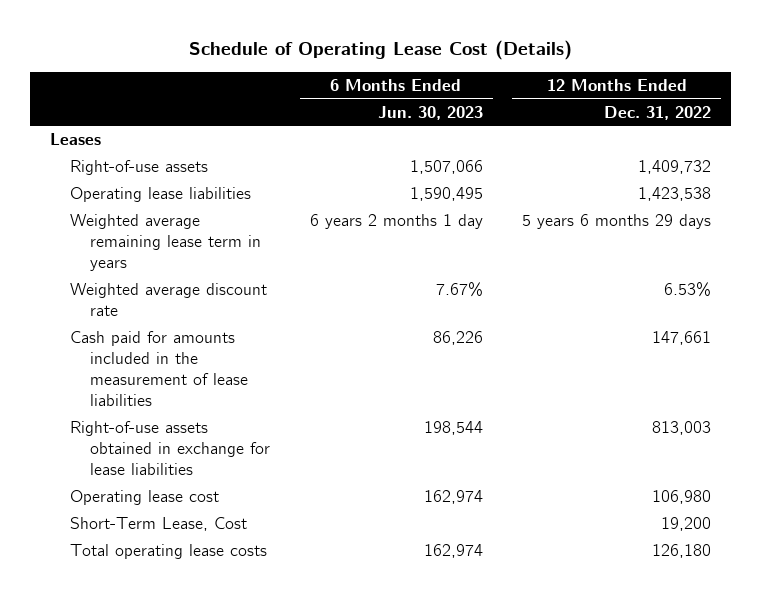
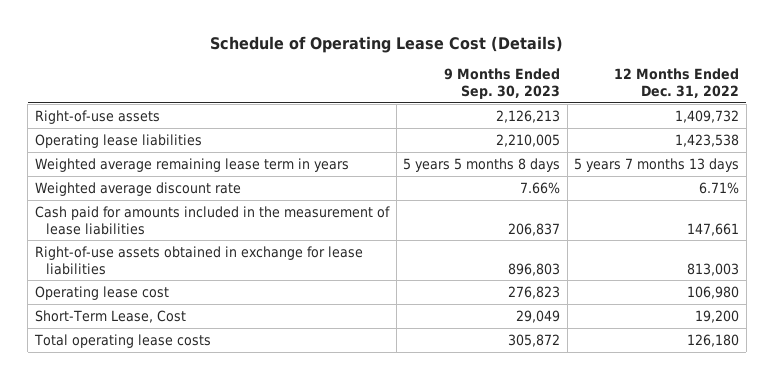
- | 6 Months Ended Jun. 30, 2023 | 12 Months Ended Dec. 31, 2022
+ | 9 Months Ended Sep. 30, 2023 | 12 Months Ended Dec. 31, 2022
- Leases
- Weighted average remaining lease term in years | 6 years 2 months 1 day | 5 years 6 months 29 days
- Weighted average discount rate | 7.67% | 6.53%
+ Weighted average remaining lease term in years | 5 years 5 months 8 days | 5 years 7 months 13 days
+ Weighted average discount rate | 7.66% | 6.71%

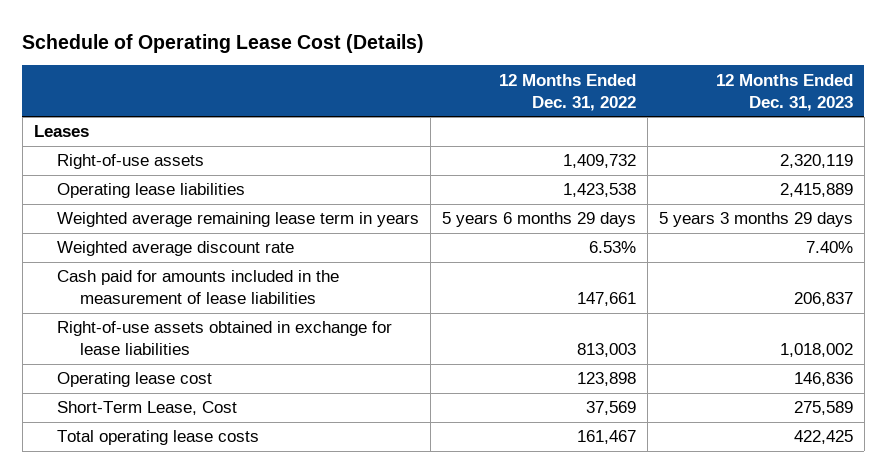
- | 9 Months Ended Sep. 30, 2023 | 12 Months Ended Dec. 31, 2022
+ | 12 Months Ended Dec. 31, 2022 | 12 Months Ended Dec. 31, 2023
+ Leases
- Weighted average remaining lease term in years | 5 years 5 months 8 days | 5 years 7 months 13 days
- Weighted average discount rate | 7.66% | 6.71%
+ Weighted average remaining lease term in years | 5 years 6 months 29 days | 5 years 3 months 29 days
+ Weighted average discount rate | 6.53% | 7.40%
- Operating lease cost | 276,823 | 106,980
- Short-Term Lease, Cost | 29,049 | 19,200
- Total operating lease costs | 305,872 | 126,180
+ Operating lease cost | 123,898 | 146,836
+ Short-Term Lease, Cost | 37,569 | 275,589
+ Total operating lease costs | 161,467 | 422,425

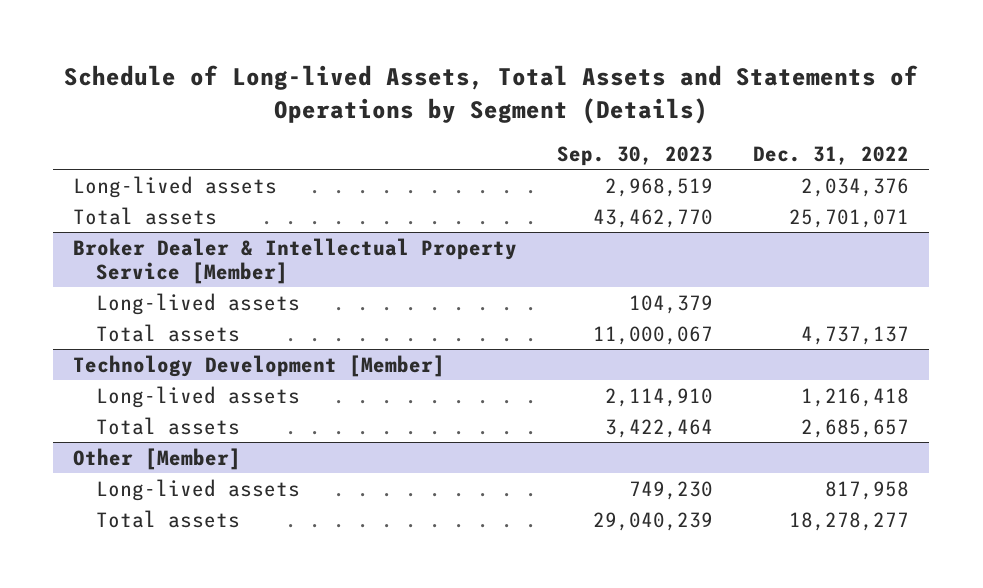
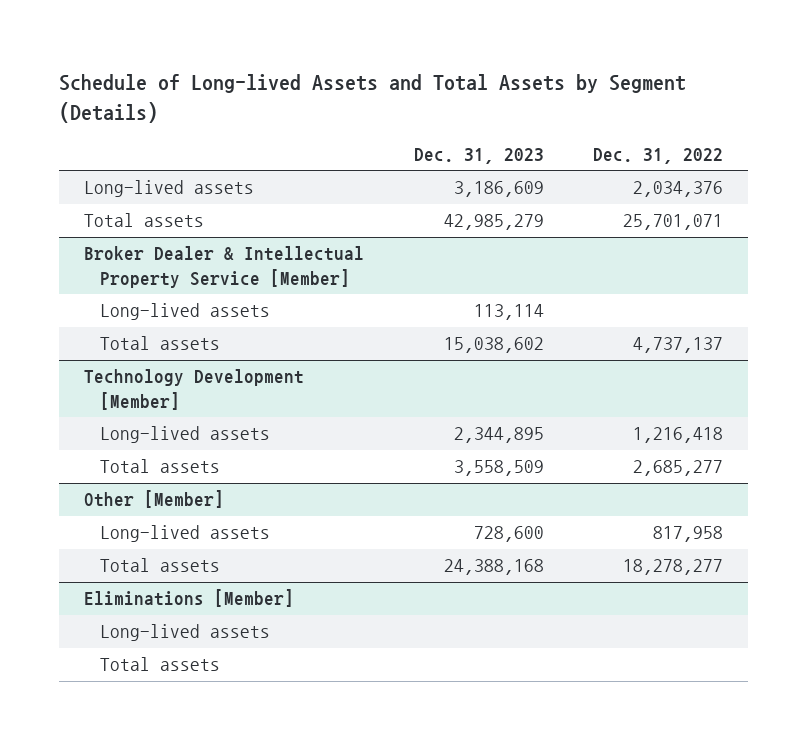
- Schedule of Long-lived Assets, Total Assets and Statements of Operations by Segment (Details)
+ Schedule of Long-lived Assets and Total Assets by Segment (Details)
- | Sep. 30, 2023 | Dec. 31, 2022
+ | Dec. 31, 2023 | Dec. 31, 2022
@ Technology Development [Member]
- Total assets | 3,422,464 | 2,685,657
+ Total assets | 3,558,509 | 2,685,277
+ Eliminations [Member]
+ Long-lived assets
+ Total assets

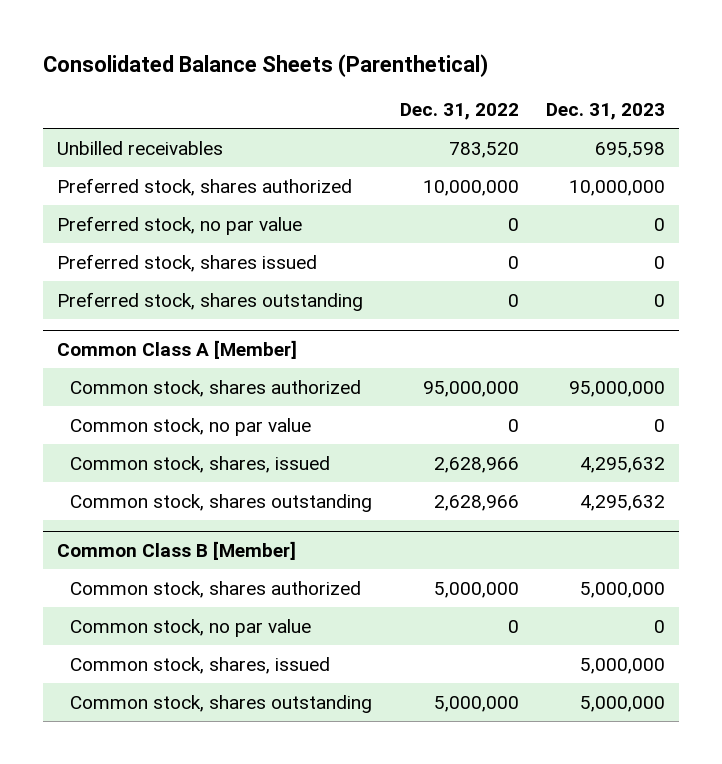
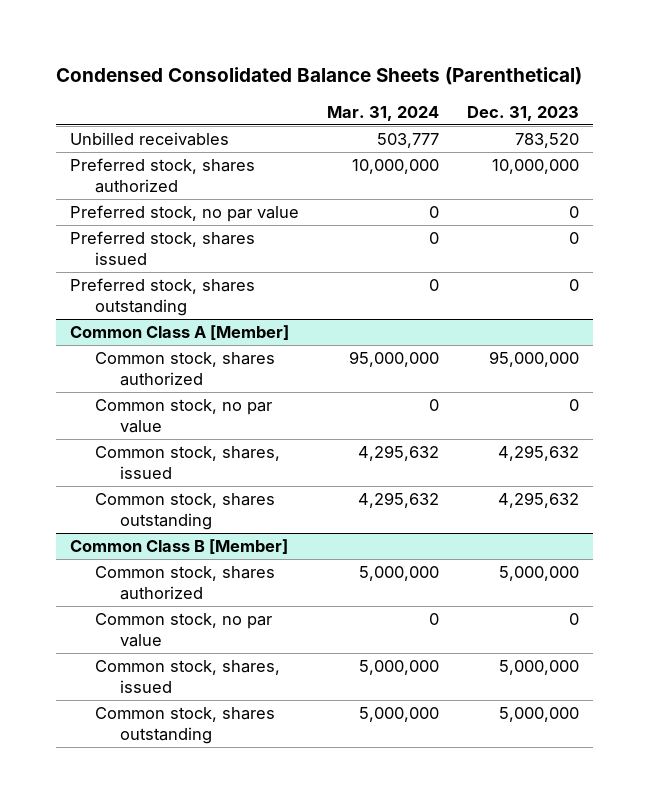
- Consolidated Balance Sheets (Parenthetical)
+ Condensed Consolidated Balance Sheets (Parenthetical)
- | Dec. 31, 2022 | Dec. 31, 2023
+ | Mar. 31, 2024 | Dec. 31, 2023
- Unbilled receivables | 783,520 | 695,598
+ Unbilled receivables | 503,777 | 783,520

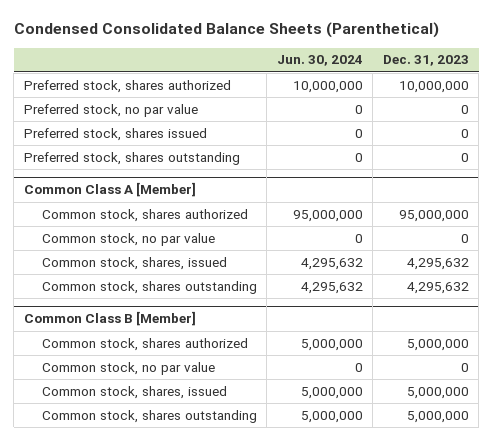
- | Mar. 31, 2024 | Dec. 31, 2023
+ | Jun. 30, 2024 | Dec. 31, 2023
- Unbilled receivables | 503,777 | 783,520

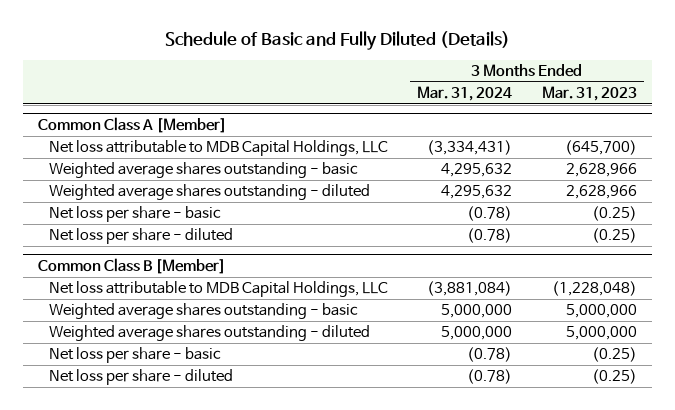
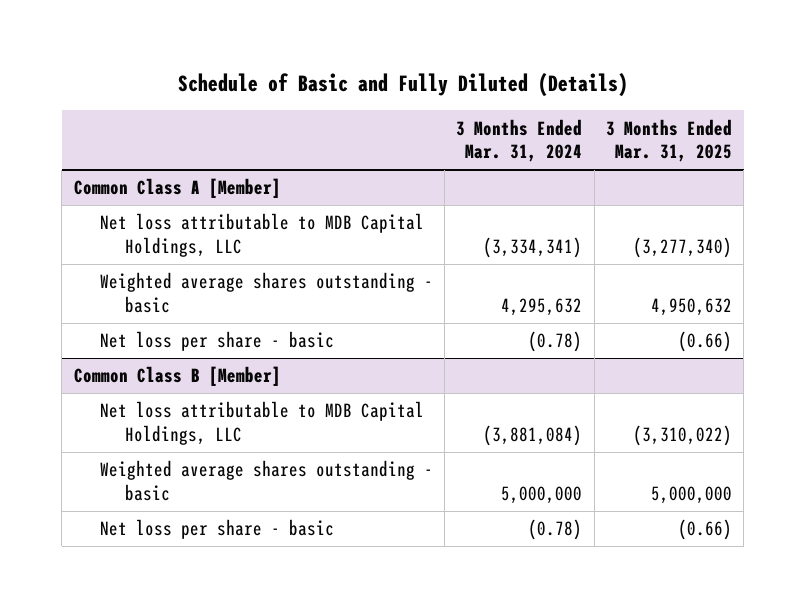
- | 3 Months Ended Mar. 31, 2024 | 3 Months Ended Mar. 31, 2023
+ | 3 Months Ended Mar. 31, 2024 | 3 Months Ended Mar. 31, 2025
@ Common Class A [Member]
- Net loss attributable to MDB Capital Holdings, LLC | (3,334,431) | (645,700)
+ Net loss attributable to MDB Capital Holdings, LLC | (3,334,341) | (3,277,340)
- Weighted average shares outstanding - diluted | 4,295,632 | 2,628,966
- Net loss per share - diluted | (0.78) | (0.25)
@ Common Class B [Member]
- Weighted average shares outstanding - diluted | 5,000,000 | 5,000,000
- Net loss per share - diluted | (0.78) | (0.25)

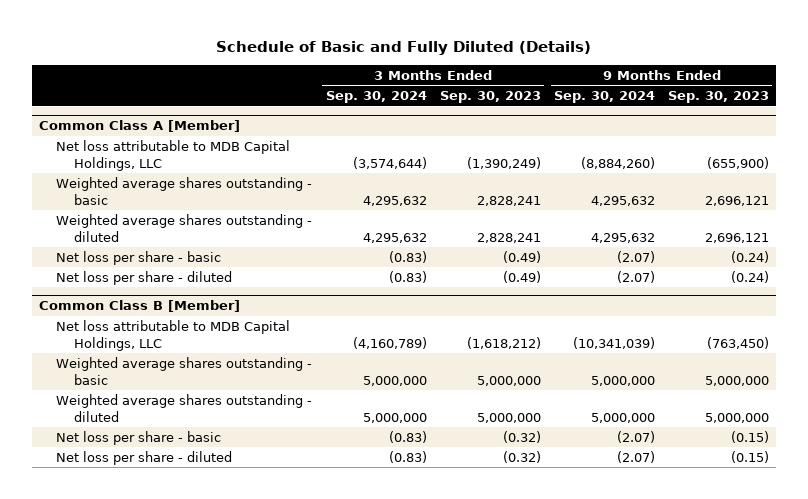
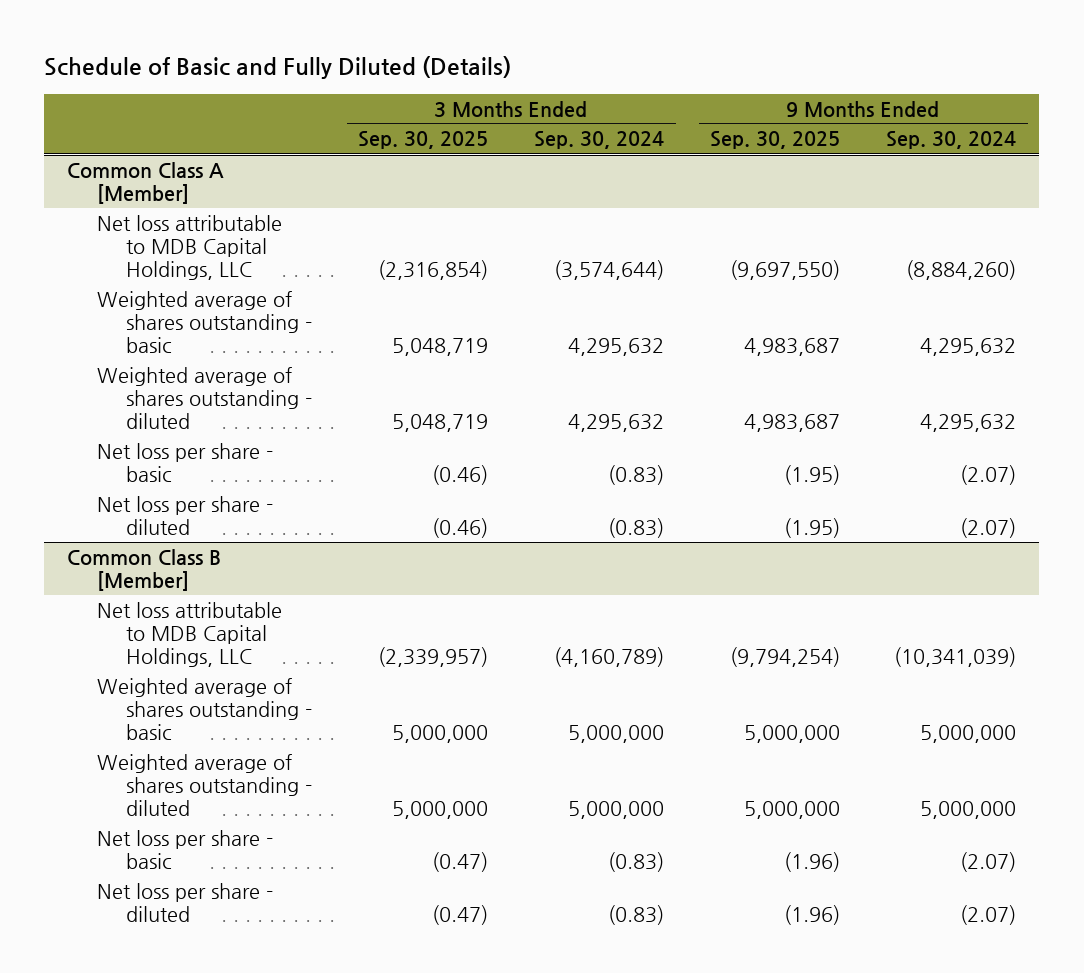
- | 3 Months Ended Sep. 30, 2024 | 3 Months Ended Sep. 30, 2023 | 9 Months Ended Sep. 30, 2024 | 9 Months Ended Sep. 30, 2023
+ | 3 Months Ended Sep. 30, 2025 | 3 Months Ended Sep. 30, 2024 | 9 Months Ended Sep. 30, 2025 | 9 Months Ended Sep. 30, 2024
@ Common Class A [Member]
- Weighted average shares outstanding - basic | 4,295,632 | 2,828,241 | 4,295,632 | 2,696,121
- Weighted average shares outstanding - diluted | 4,295,632 | 2,828,241 | 4,295,632 | 2,696,121
+ Weighted average of shares outstanding - basic | 5,048,719 | 4,295,632 | 4,983,687 | 4,295,632
+ Weighted average of shares outstanding - diluted | 5,048,719 | 4,295,632 | 4,983,687 | 4,295,632
@ Common Class B [Member]
- Weighted average shares outstanding - basic | 5,000,000 | 5,000,000 | 5,000,000 | 5,000,000
- Weighted average shares outstanding - diluted | 5,000,000 | 5,000,000 | 5,000,000 | 5,000,000
+ Weighted average of shares outstanding - basic | 5,000,000 | 5,000,000 | 5,000,000 | 5,000,000
+ Weighted average of shares outstanding - diluted | 5,000,000 | 5,000,000 | 5,000,000 | 5,000,000

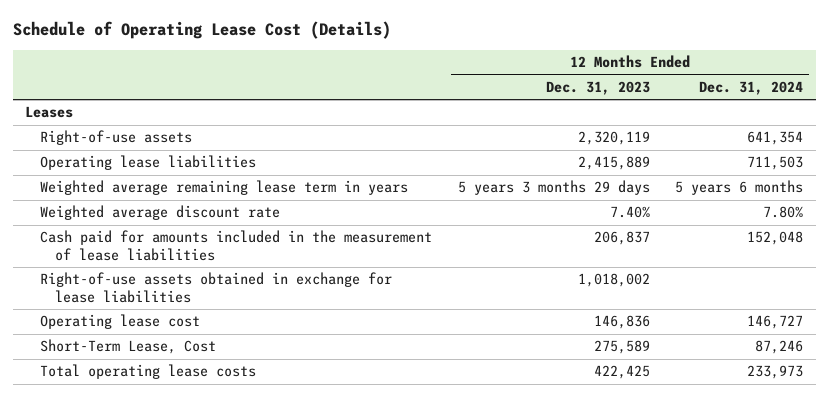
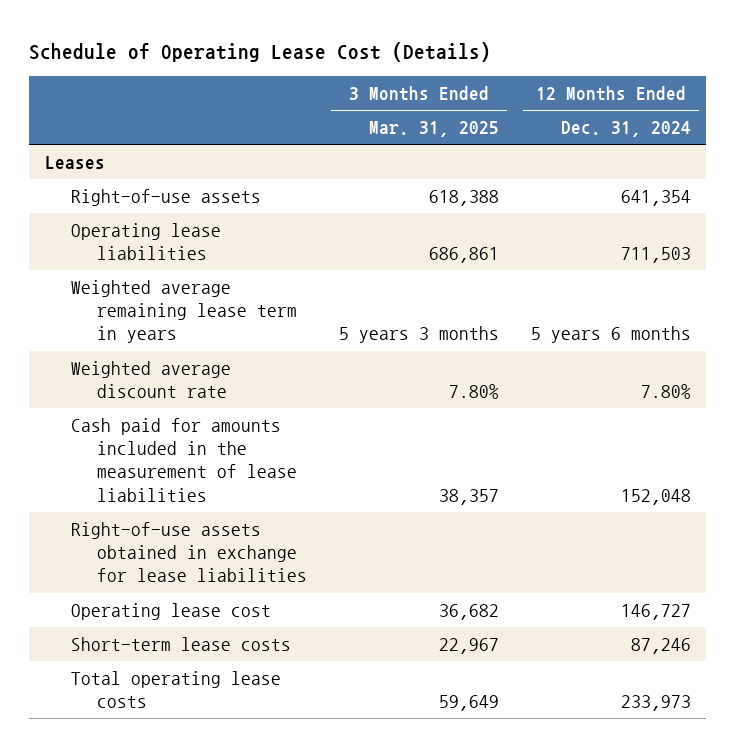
- | 12 Months Ended Dec. 31, 2023 | 12 Months Ended Dec. 31, 2024
+ | 3 Months Ended Mar. 31, 2025 | 12 Months Ended Dec. 31, 2024
- Short-Term Lease, Cost | 275,589 | 87,246
+ Short-term lease costs | 22,967 | 87,246

